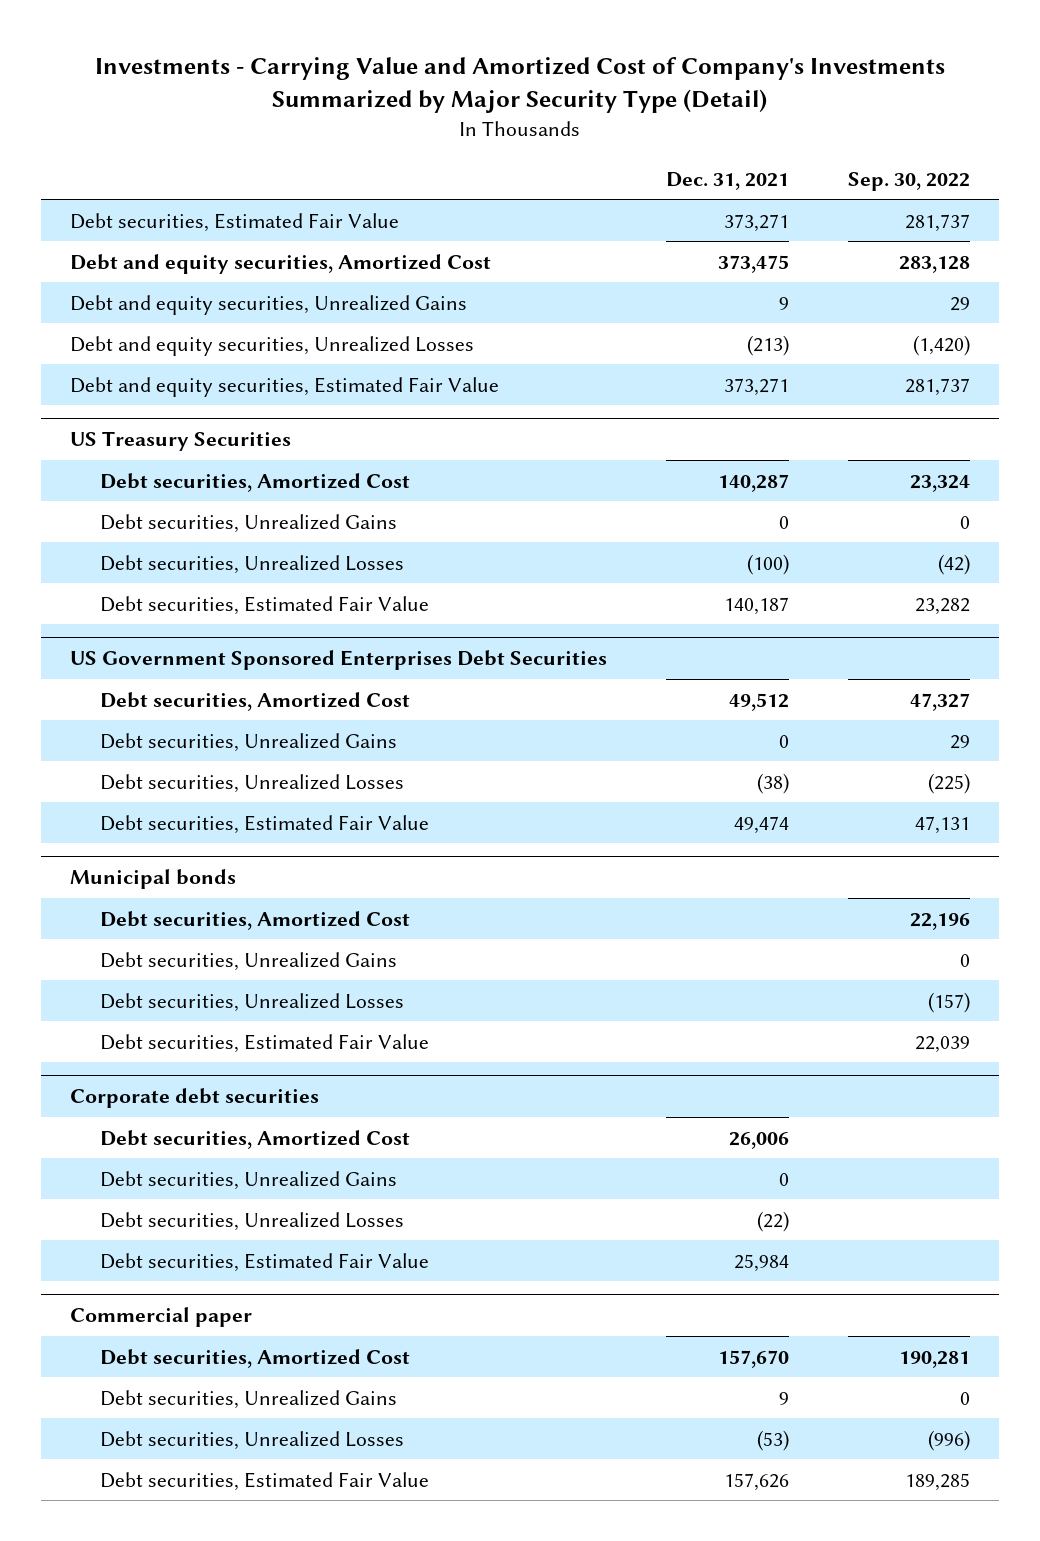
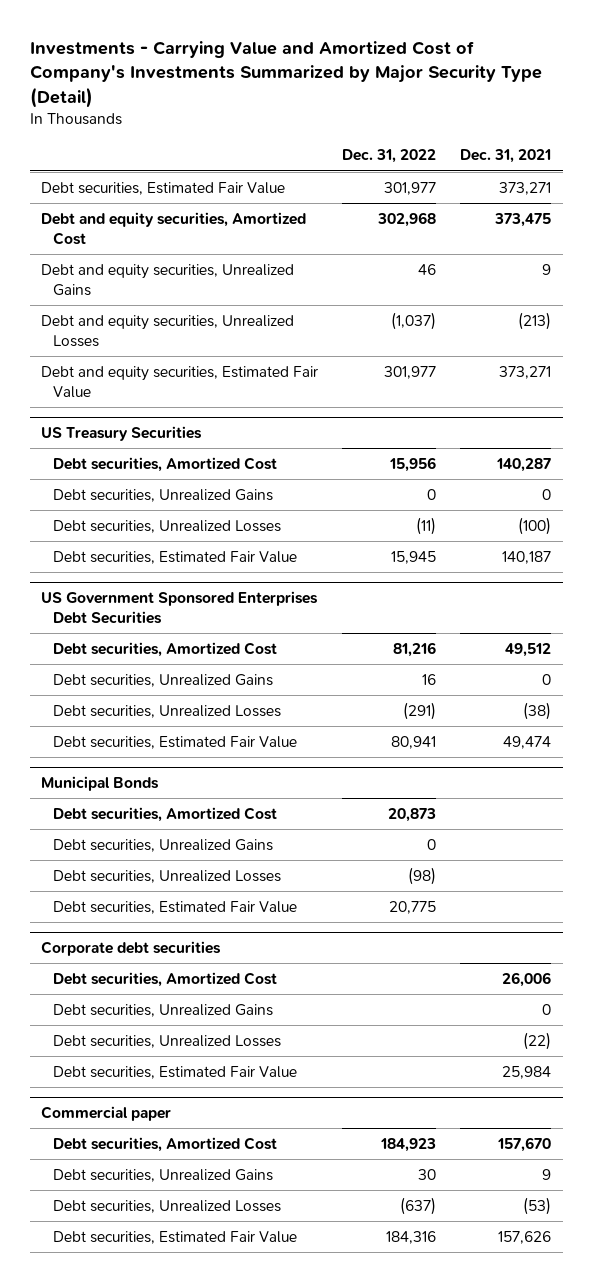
- | Dec. 31, 2021 | Sep. 30, 2022
+ | Dec. 31, 2022 | Dec. 31, 2021
- Municipal bonds
+ Municipal Bonds

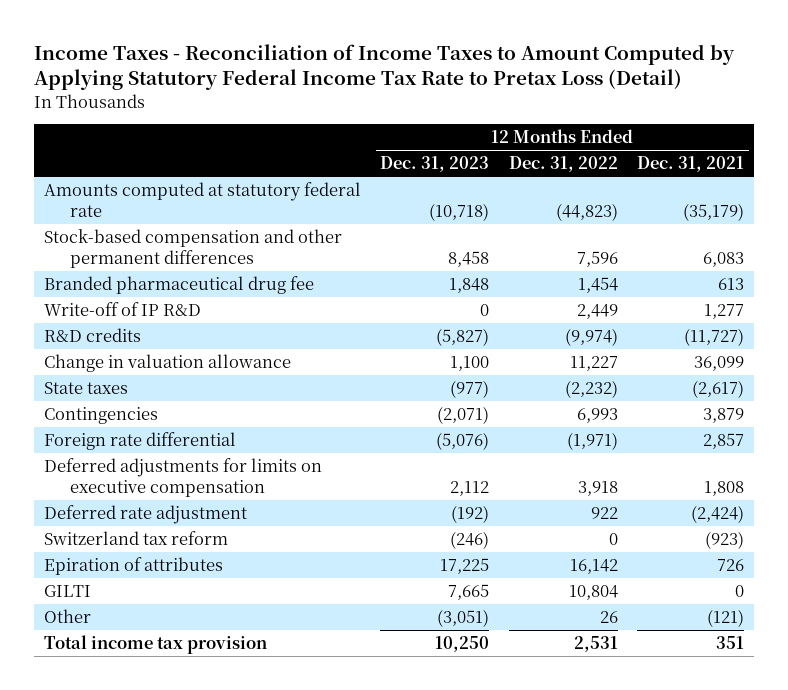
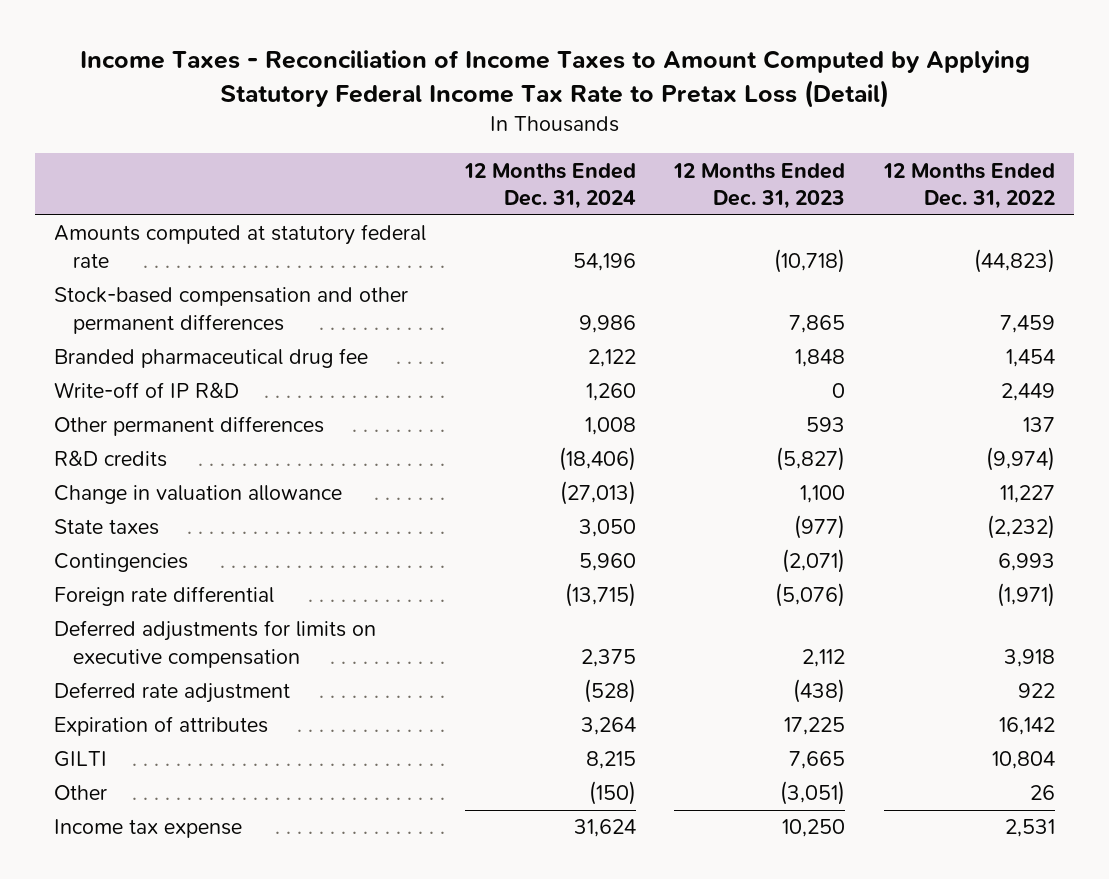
- | 12 Months Ended Dec. 31, 2023 | 12 Months Ended Dec. 31, 2022 | 12 Months Ended Dec. 31, 2021
+ | 12 Months Ended Dec. 31, 2024 | 12 Months Ended Dec. 31, 2023 | 12 Months Ended Dec. 31, 2022
- Stock-based compensation and other permanent differences | 8,458 | 7,596 | 6,083
+ Stock-based compensation and other permanent differences | 9,986 | 7,865 | 7,459
+ Other permanent differences | 1,008 | 593 | 137
- Deferred rate adjustment | (192) | 922 | (2,424)
- Switzerland tax reform | (246) | 0 | (923)
- Epiration of attributes | 17,225 | 16,142 | 726
+ Deferred rate adjustment | (528) | (438) | 922
+ Expiration of attributes | 3,264 | 17,225 | 16,142
- Total income tax provision | 10,250 | 2,531 | 351
+ Income tax expense | 31,624 | 10,250 | 2,531

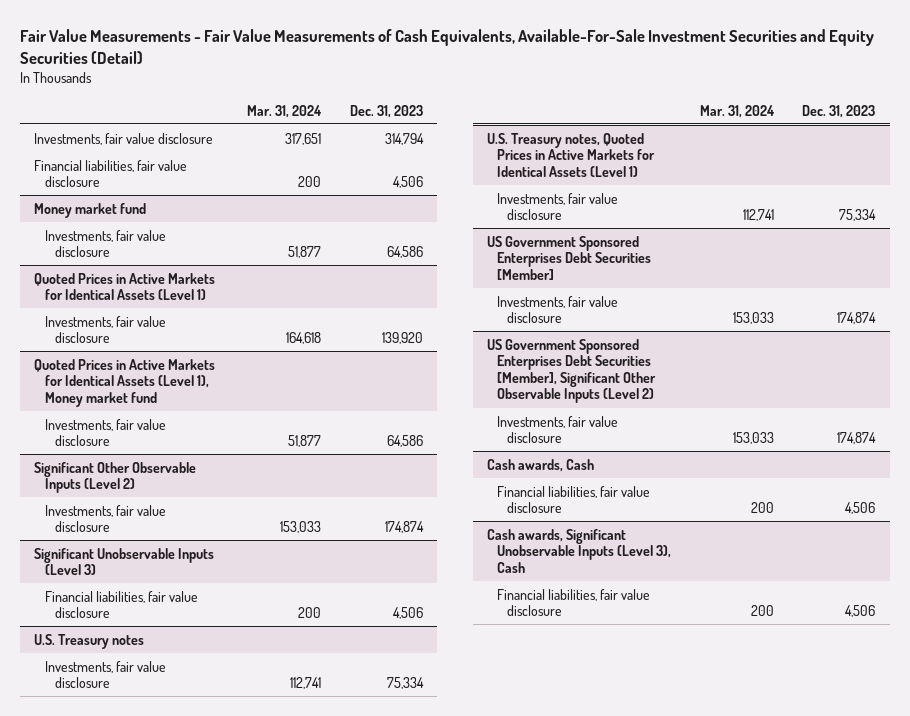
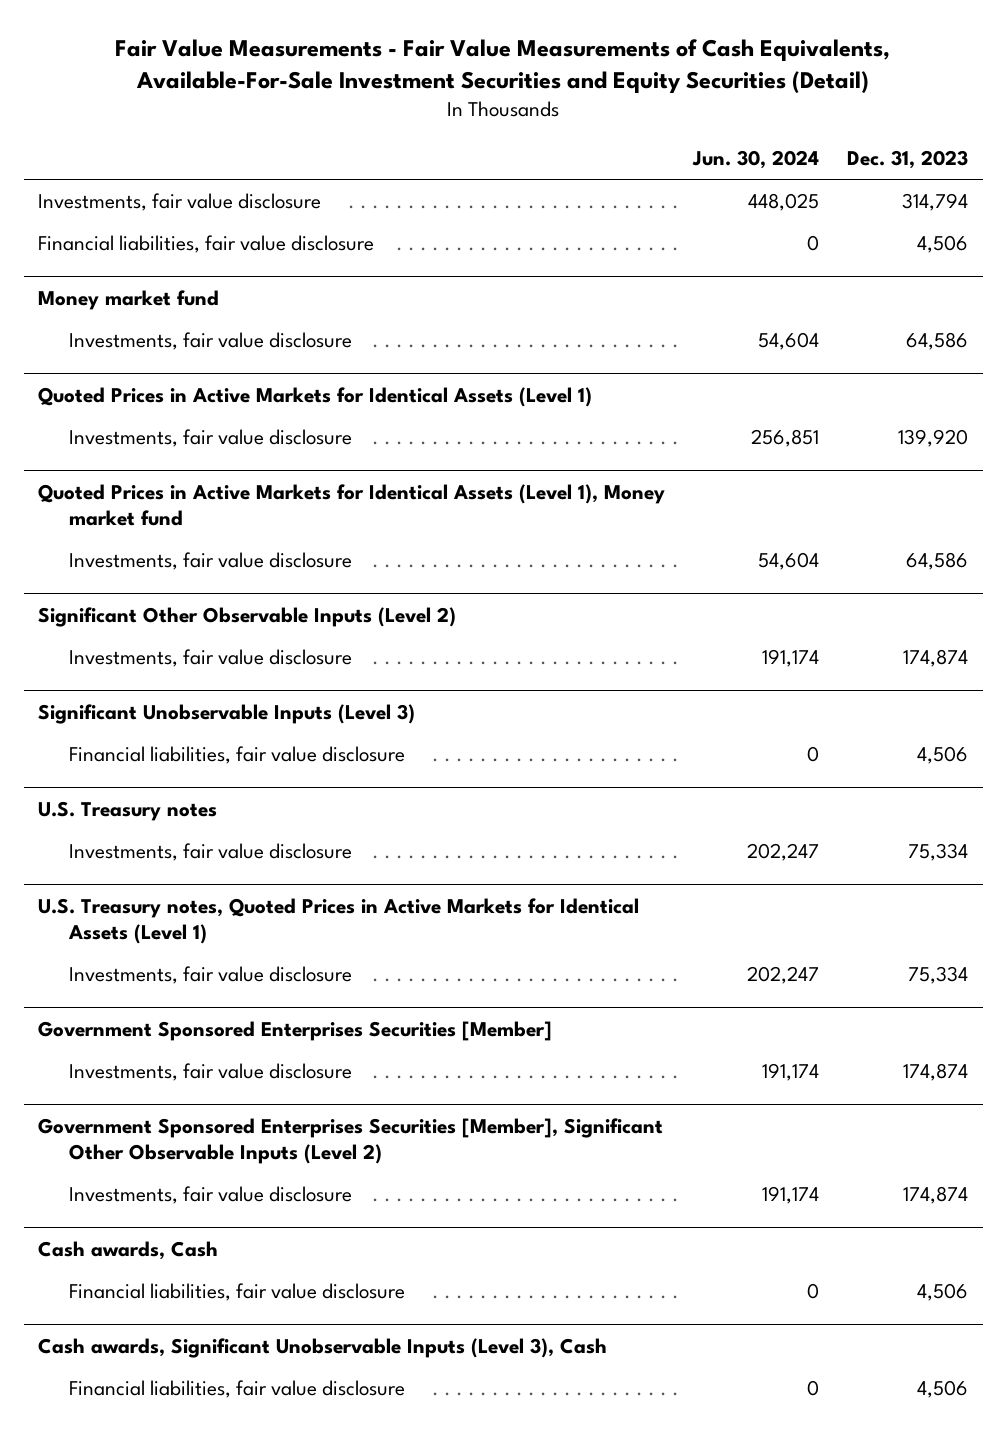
- | Mar. 31, 2024 | Dec. 31, 2023
+ | Jun. 30, 2024 | Dec. 31, 2023
- US Government Sponsored Enterprises Debt Securities [Member]
+ Government Sponsored Enterprises Securities [Member]
- US Government Sponsored Enterprises Debt Securities [Member], Significant Other Observable Inputs (Level 2)
+ Government Sponsored Enterprises Securities [Member], Significant Other Observable Inputs (Level 2)

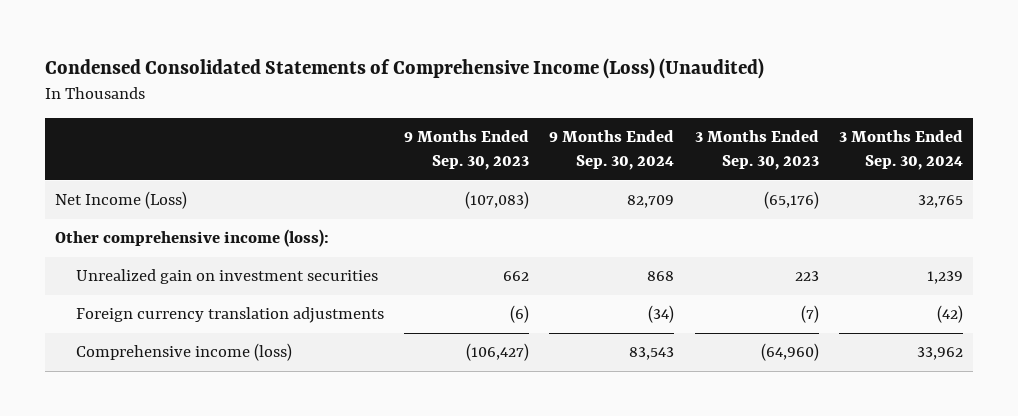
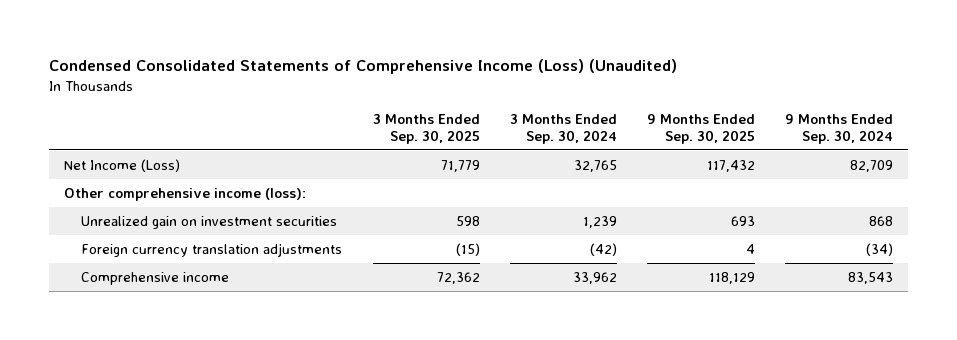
- | 9 Months Ended Sep. 30, 2023 | 9 Months Ended Sep. 30, 2024 | 3 Months Ended Sep. 30, 2023 | 3 Months Ended Sep. 30, 2024
+ | 3 Months Ended Sep. 30, 2025 | 3 Months Ended Sep. 30, 2024 | 9 Months Ended Sep. 30, 2025 | 9 Months Ended Sep. 30, 2024
- Comprehensive income (loss) | (106,427) | 83,543 | (64,960) | 33,962
+ Comprehensive income | 72,362 | 33,962 | 118,129 | 83,543

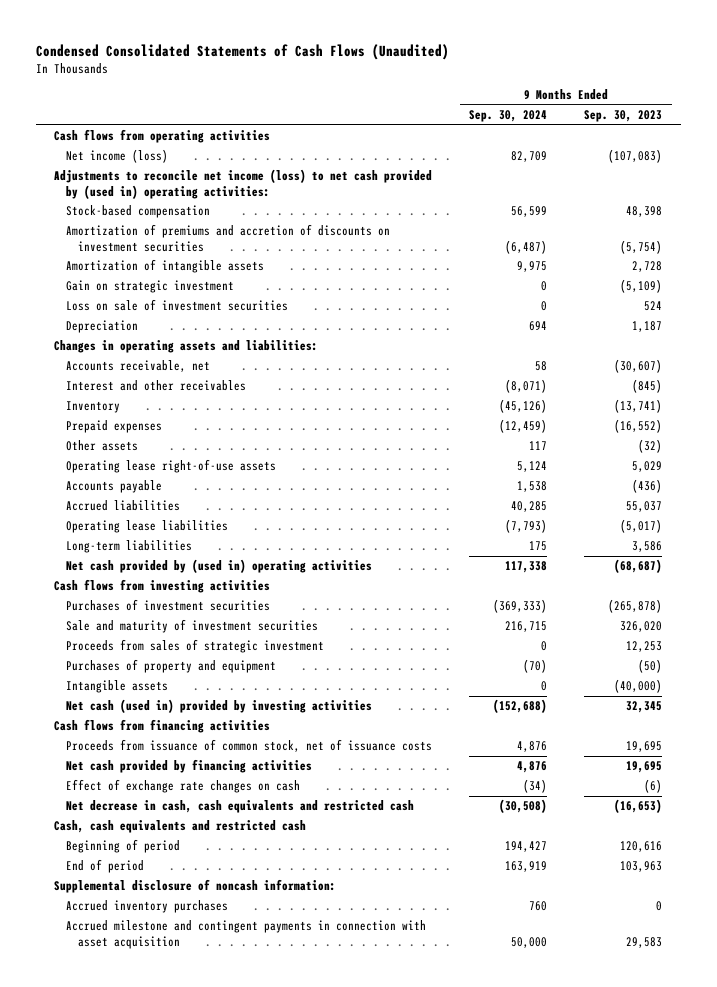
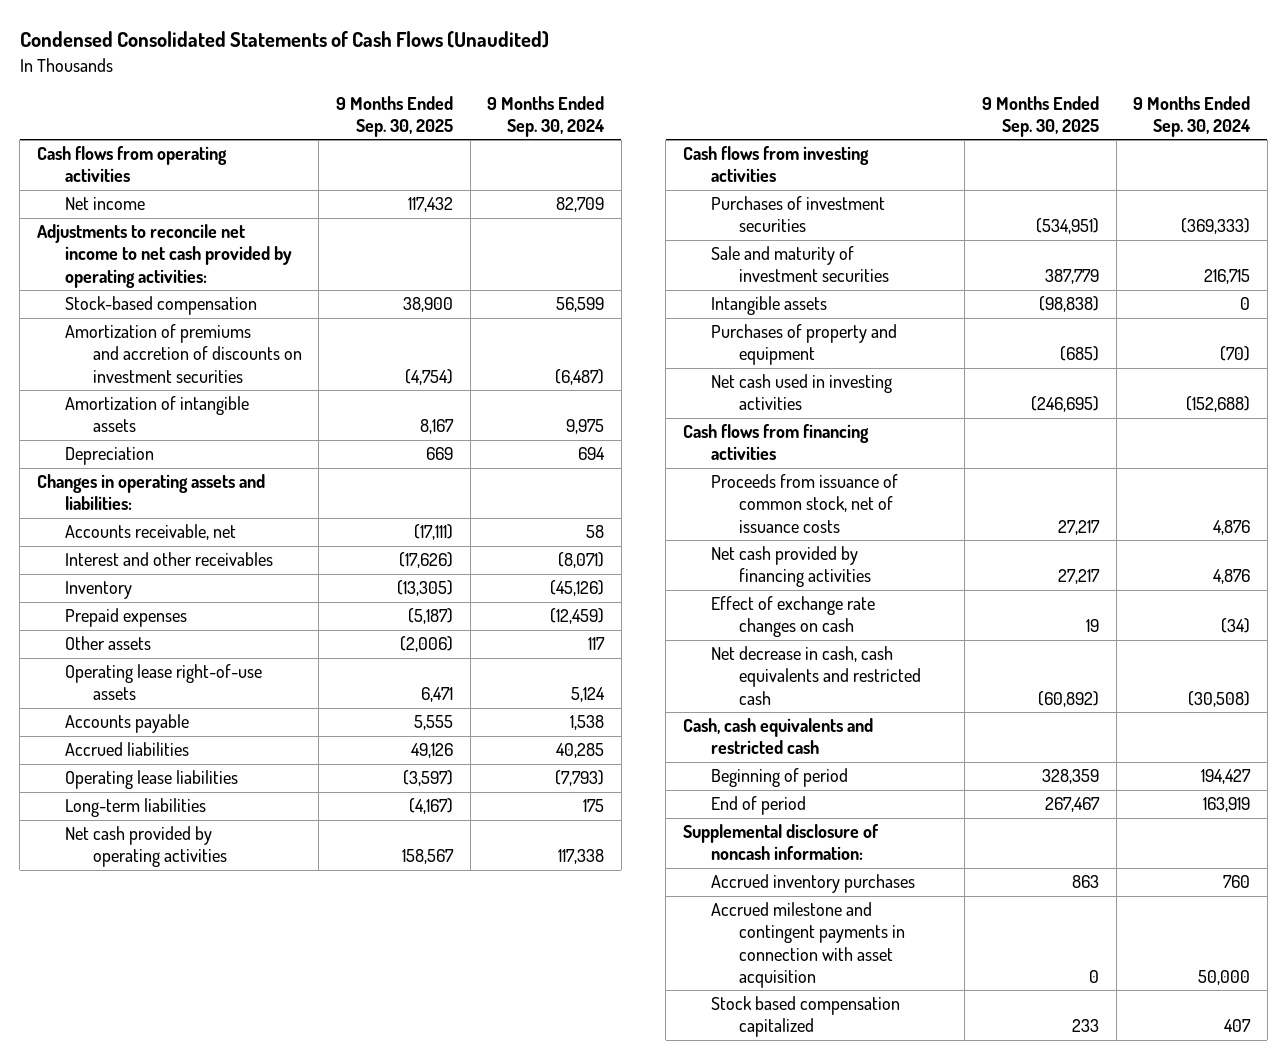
- | 9 Months Ended Sep. 30, 2024 | 9 Months Ended Sep. 30, 2023
+ | 9 Months Ended Sep. 30, 2025 | 9 Months Ended Sep. 30, 2024
- Net income (loss) | 82,709 | (107,083)
- Adjustments to reconcile net income (loss) to net cash provided by (used in) operating activities:
+ Net income | 117,432 | 82,709
+ Adjustments to reconcile net income to net cash provided by operating activities:
- Gain on strategic investment | 0 | (5,109)
- Loss on sale of investment securities | 0 | 524
- Net cash provided by (used in) operating activities | 117,338 | (68,687)
+ Net cash provided by operating activities | 158,567 | 117,338
- Proceeds from sales of strategic investment | 0 | 12,253
- Net cash (used in) provided by investing activities | (152,688) | 32,345
moved down: Purchases of property and equipment | (685) | (70)
+ Net cash used in investing activities | (246,695) | (152,688)
+ Stock based compensation capitalized | 233 | 407

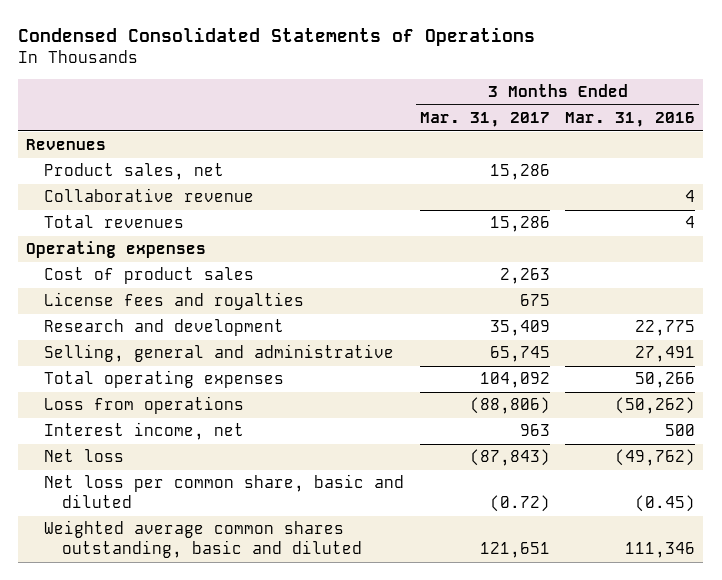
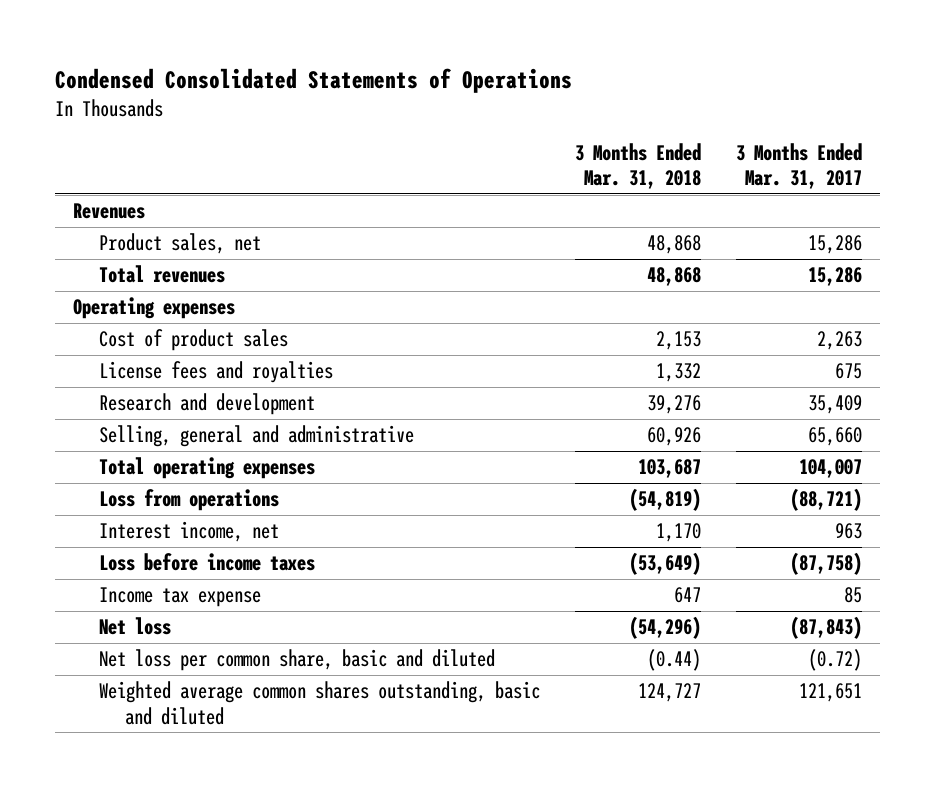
- | 3 Months Ended Mar. 31, 2017 | 3 Months Ended Mar. 31, 2016
+ | 3 Months Ended Mar. 31, 2018 | 3 Months Ended Mar. 31, 2017
- Collaborative revenue | | 4
- Selling, general and administrative | 65,745 | 27,491
- Total operating expenses | 104,092 | 50,266
- Loss from operations | (88,806) | (50,262)
+ Selling, general and administrative | 60,926 | 65,660
+ Total operating expenses | 103,687 | 104,007
+ Loss from operations | (54,819) | (88,721)
+ Loss before income taxes | (53,649) | (87,758)
+ Income tax expense | 647 | 85

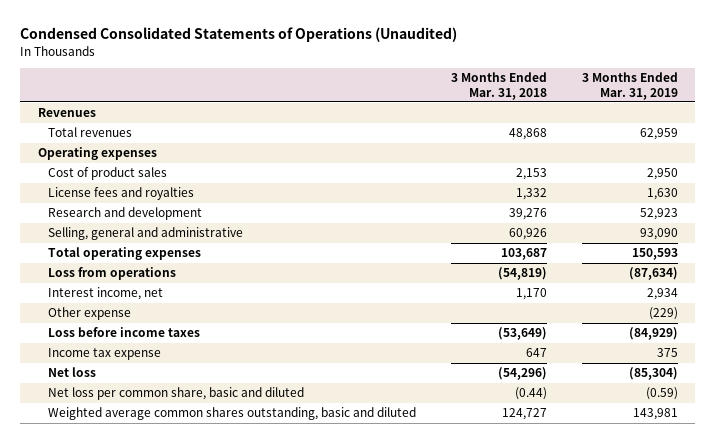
- Condensed Consolidated Statements of Operations
+ Condensed Consolidated Statements of Operations (Unaudited)
- | 3 Months Ended Mar. 31, 2018 | 3 Months Ended Mar. 31, 2017
+ | 3 Months Ended Mar. 31, 2018 | 3 Months Ended Mar. 31, 2019
- Product sales, net | 48,868 | 15,286
+ Other expense | | (229)

